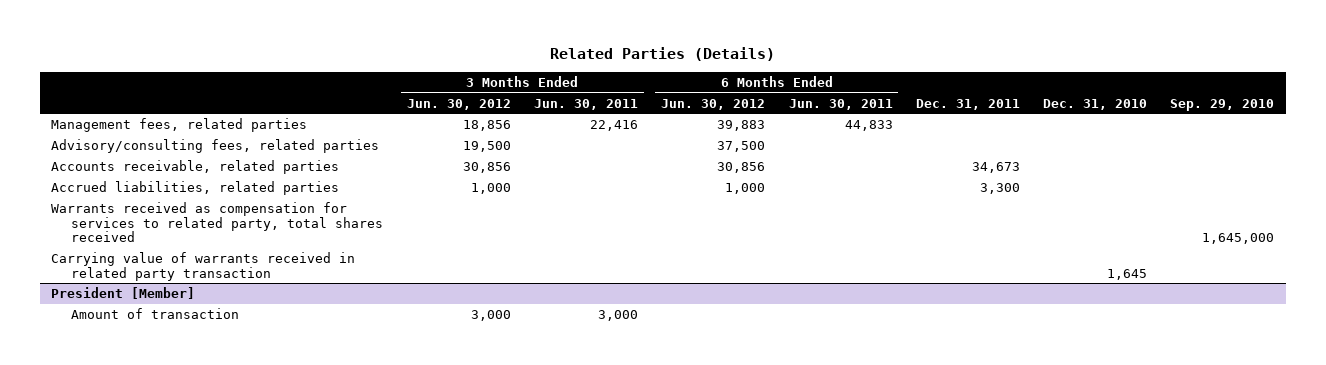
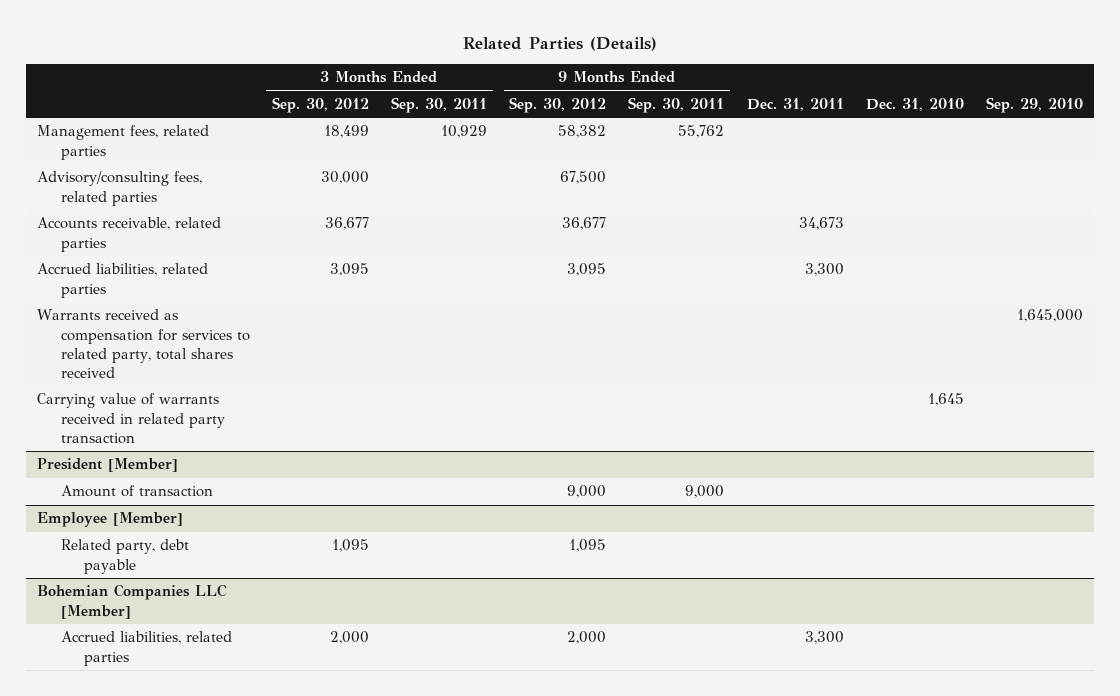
- | 3 Months Ended Jun. 30, 2012 | 3 Months Ended Jun. 30, 2011 | 6 Months Ended Jun. 30, 2012 | 6 Months Ended Jun. 30, 2011 | Dec. 31, 2011 | Dec. 31, 2010 | Sep. 29, 2010
+ | 3 Months Ended Sep. 30, 2012 | 3 Months Ended Sep. 30, 2011 | 9 Months Ended Sep. 30, 2012 | 9 Months Ended Sep. 30, 2011 | Dec. 31, 2011 | Dec. 31, 2010 | Sep. 29, 2010
+ Employee [Member]
+ Related party, debt payable | 1,095 | | 1,095 | | | |
+ Bohemian Companies LLC [Member]
+ Accrued liabilities, related parties | 2,000 | | 2,000 | | 3,300 | |

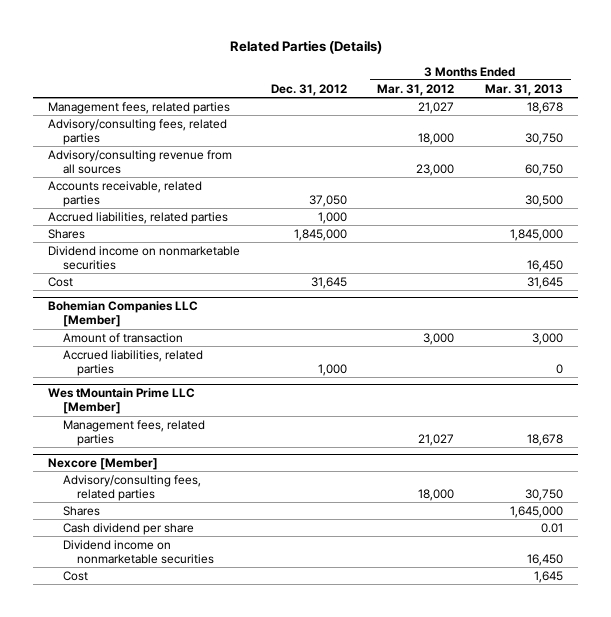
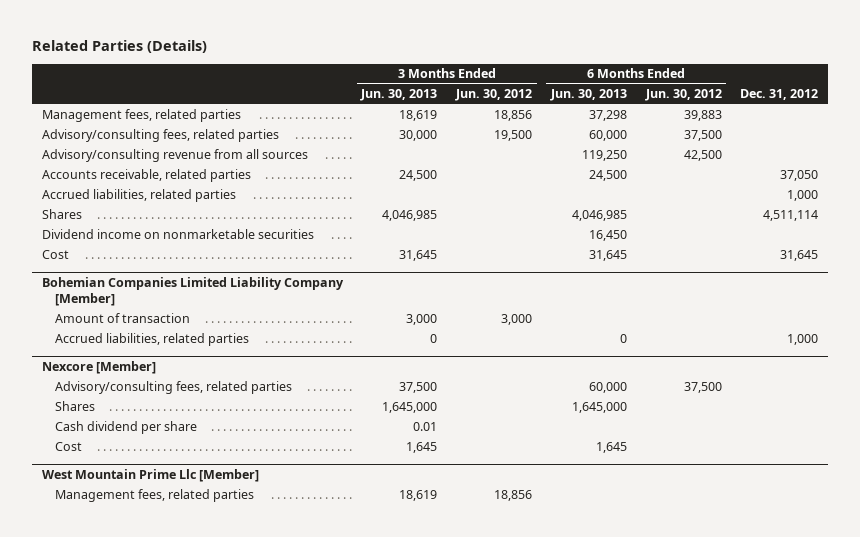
- | Dec. 31, 2012 | 3 Months Ended Mar. 31, 2012 | 3 Months Ended Mar. 31, 2013
+ | 3 Months Ended Jun. 30, 2013 | 3 Months Ended Jun. 30, 2012 | 6 Months Ended Jun. 30, 2013 | 6 Months Ended Jun. 30, 2012 | Dec. 31, 2012
- Shares | 1,845,000 | | 1,845,000
+ Shares | 4,046,985 | | 4,046,985 | | 4,511,114
- Bohemian Companies LLC [Member]
+ Bohemian Companies Limited Liability Company [Member]
- Wes tMountain Prime LLC [Member]
- Management fees, related parties | | 21,027 | 18,678
@ Nexcore [Member]
- Dividend income on nonmarketable securities | | | 16,450
+ West Mountain Prime Llc [Member]
+ Management fees, related parties | 18,619 | 18,856 | | |

